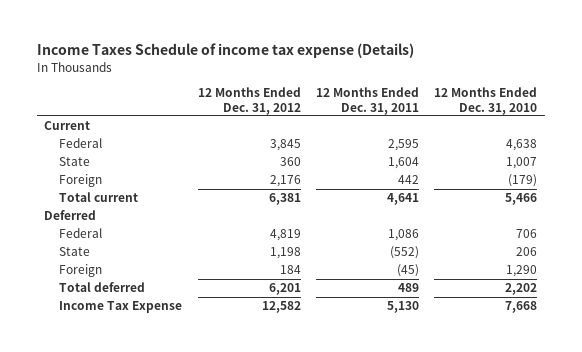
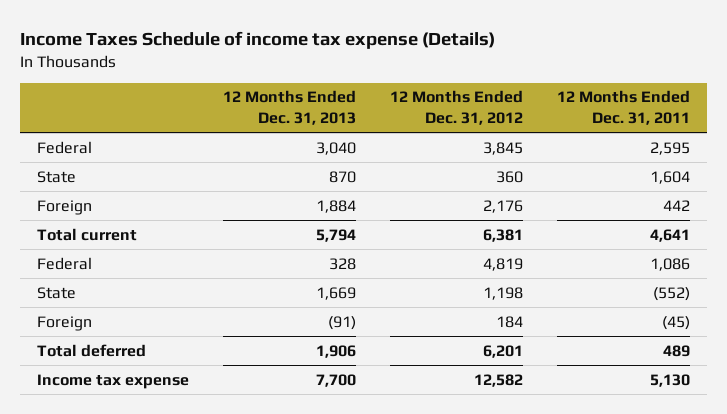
- | 12 Months Ended Dec. 31, 2012 | 12 Months Ended Dec. 31, 2011 | 12 Months Ended Dec. 31, 2010
+ | 12 Months Ended Dec. 31, 2013 | 12 Months Ended Dec. 31, 2012 | 12 Months Ended Dec. 31, 2011
- Current
- Deferred
- Income Tax Expense | 12,582 | 5,130 | 7,668
+ Income tax expense | 7,700 | 12,582 | 5,130

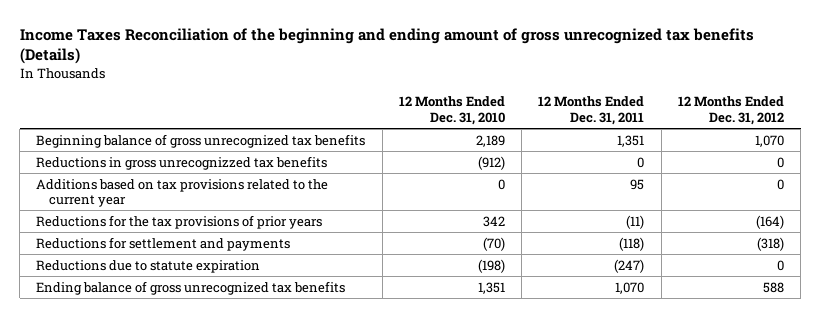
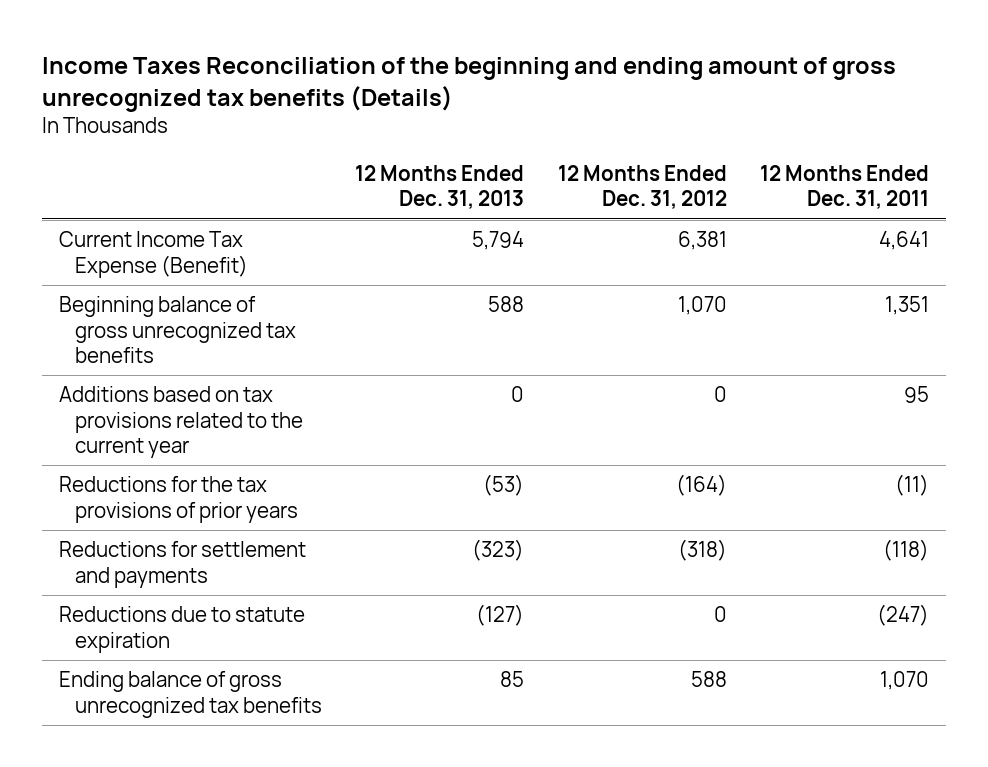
- | 12 Months Ended Dec. 31, 2010 | 12 Months Ended Dec. 31, 2011 | 12 Months Ended Dec. 31, 2012
+ | 12 Months Ended Dec. 31, 2013 | 12 Months Ended Dec. 31, 2012 | 12 Months Ended Dec. 31, 2011
+ Current Income Tax Expense (Benefit) | 5,794 | 6,381 | 4,641
- Reductions in gross unrecognizzed tax benefits | (912) | 0 | 0

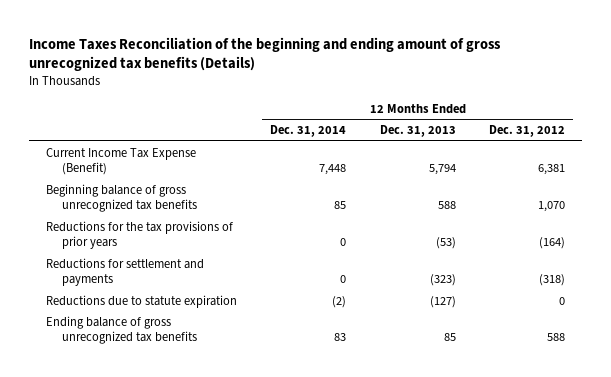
- | 12 Months Ended Dec. 31, 2013 | 12 Months Ended Dec. 31, 2012 | 12 Months Ended Dec. 31, 2011
+ | 12 Months Ended Dec. 31, 2014 | 12 Months Ended Dec. 31, 2013 | 12 Months Ended Dec. 31, 2012
- Additions based on tax provisions related to the current year | 0 | 0 | 95

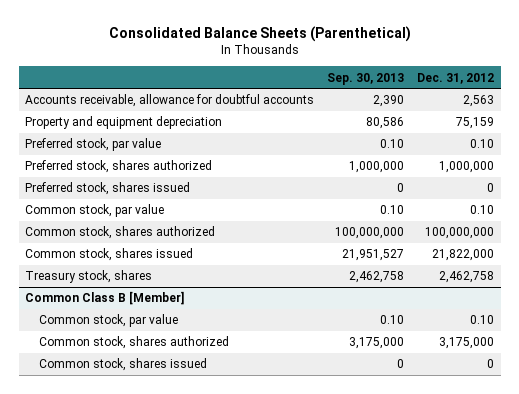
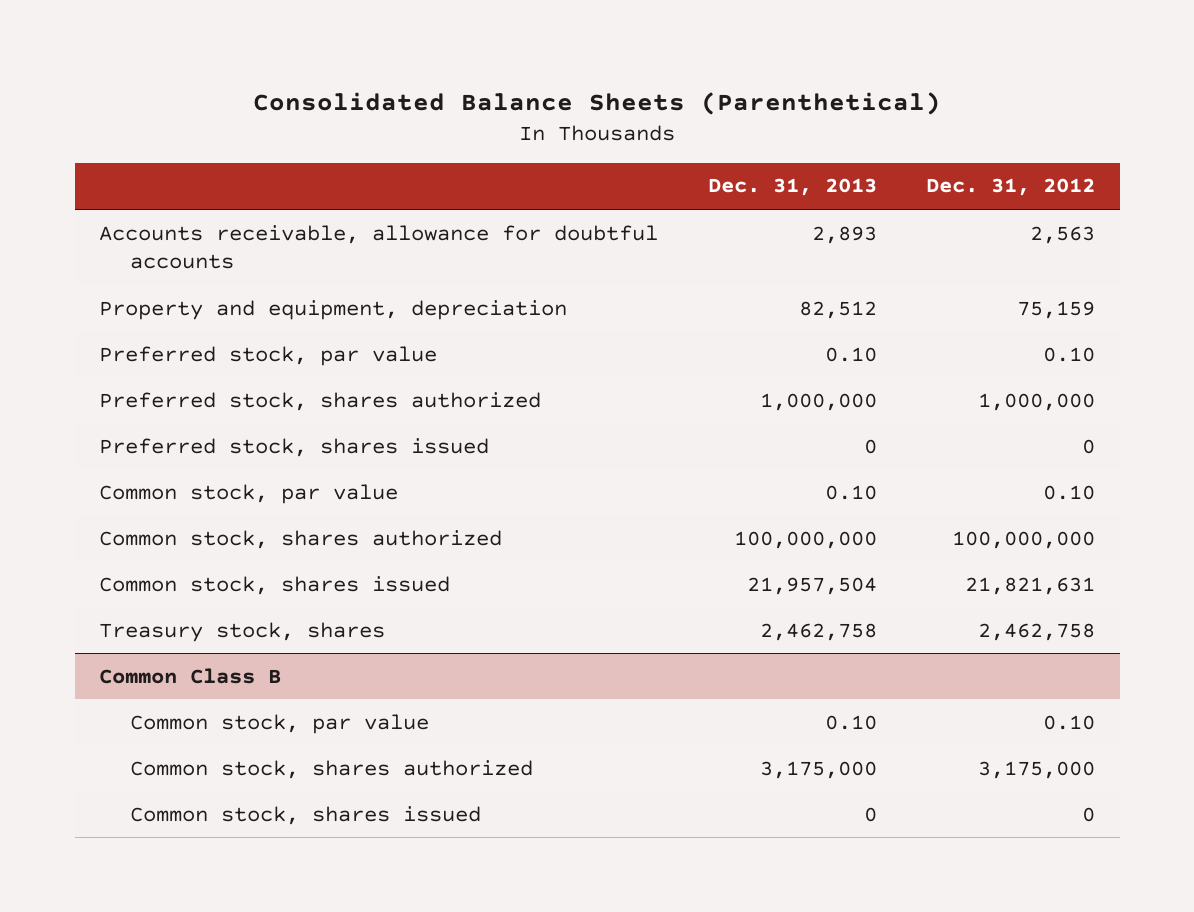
- | Sep. 30, 2013 | Dec. 31, 2012
+ | Dec. 31, 2013 | Dec. 31, 2012
- Property and equipment depreciation | 80,586 | 75,159
+ Property and equipment, depreciation | 82,512 | 75,159
- Common stock, shares issued | 21,951,527 | 21,822,000
+ Common stock, shares issued | 21,957,504 | 21,821,631
- Common Class B [Member]
+ Common Class B

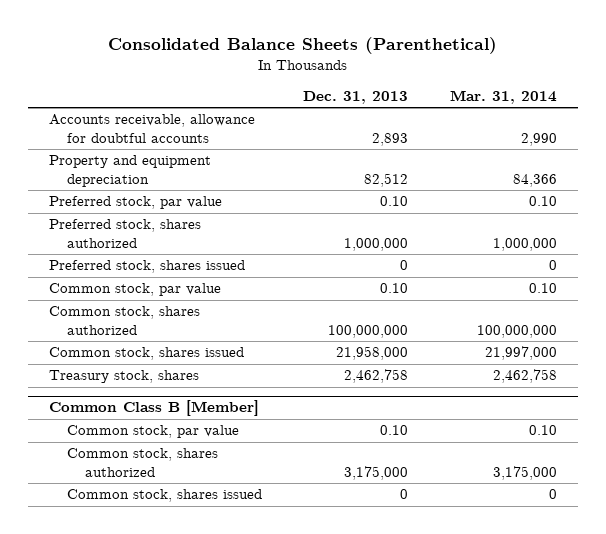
- | Dec. 31, 2013 | Dec. 31, 2012
+ | Dec. 31, 2013 | Mar. 31, 2014
- Property and equipment, depreciation | 82,512 | 75,159
+ Property and equipment depreciation | 82,512 | 84,366
- Common stock, shares issued | 21,957,504 | 21,821,631
+ Common stock, shares issued | 21,958,000 | 21,997,000
- Common Class B
+ Common Class B [Member]

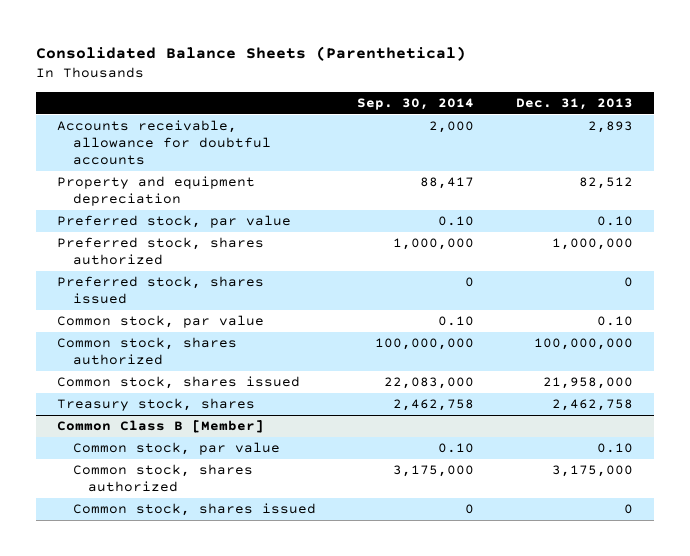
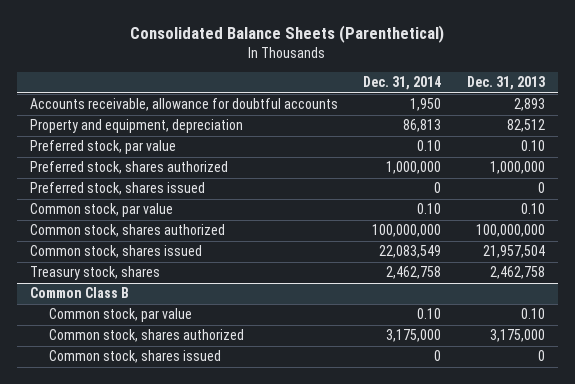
- | Sep. 30, 2014 | Dec. 31, 2013
+ | Dec. 31, 2014 | Dec. 31, 2013
- Property and equipment depreciation | 88,417 | 82,512
+ Property and equipment, depreciation | 86,813 | 82,512
- Common stock, shares issued | 22,083,000 | 21,958,000
+ Common stock, shares issued | 22,083,549 | 21,957,504
- Common Class B [Member]
+ Common Class B

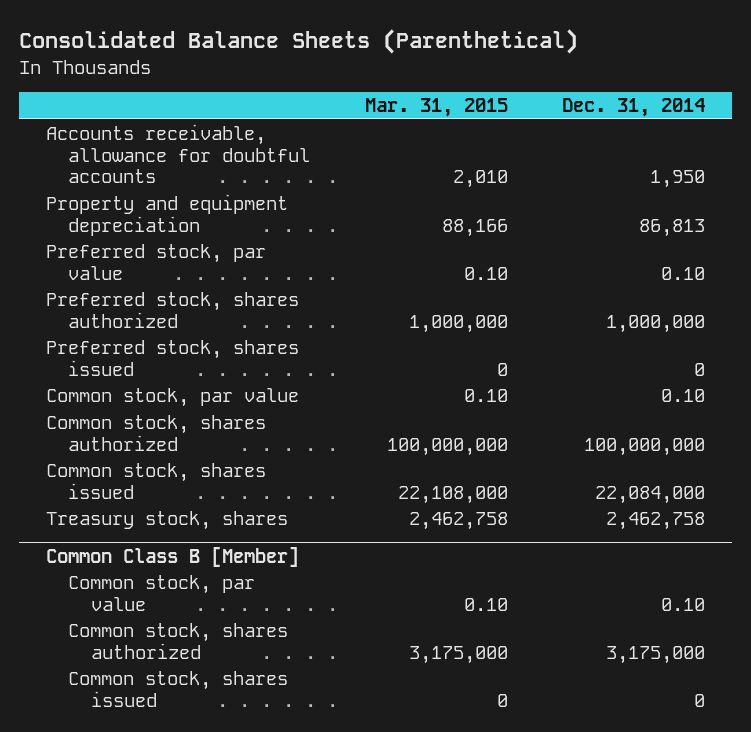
- | Dec. 31, 2014 | Dec. 31, 2013
+ | Mar. 31, 2015 | Dec. 31, 2014
- Property and equipment, depreciation | 86,813 | 82,512
+ Property and equipment depreciation | 88,166 | 86,813
- Common stock, shares issued | 22,083,549 | 21,957,504
+ Common stock, shares issued | 22,108,000 | 22,084,000
- Common Class B
+ Common Class B [Member]

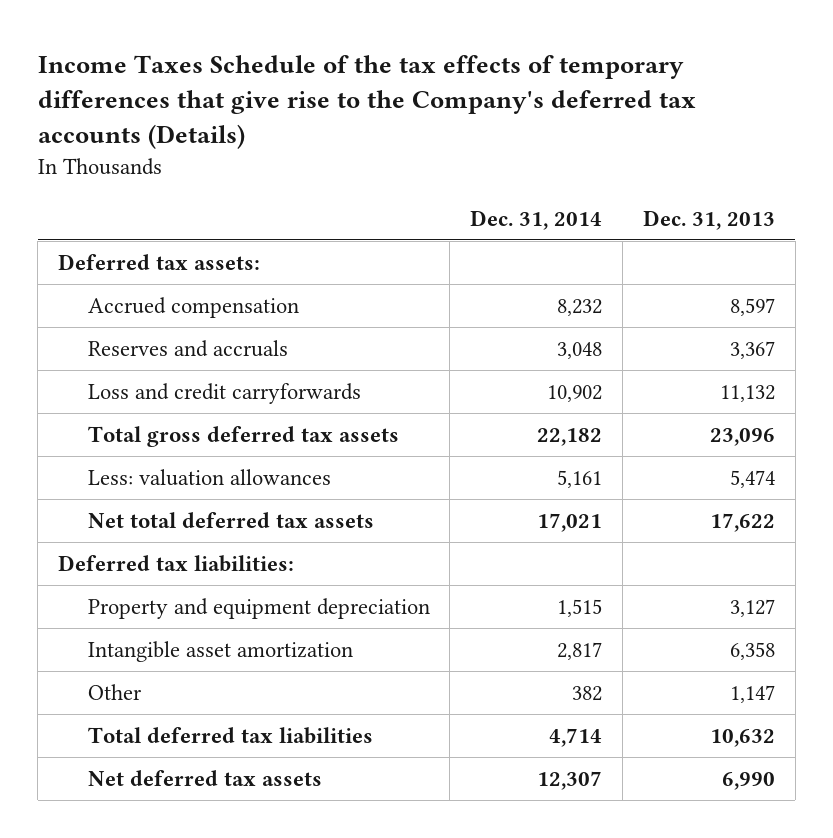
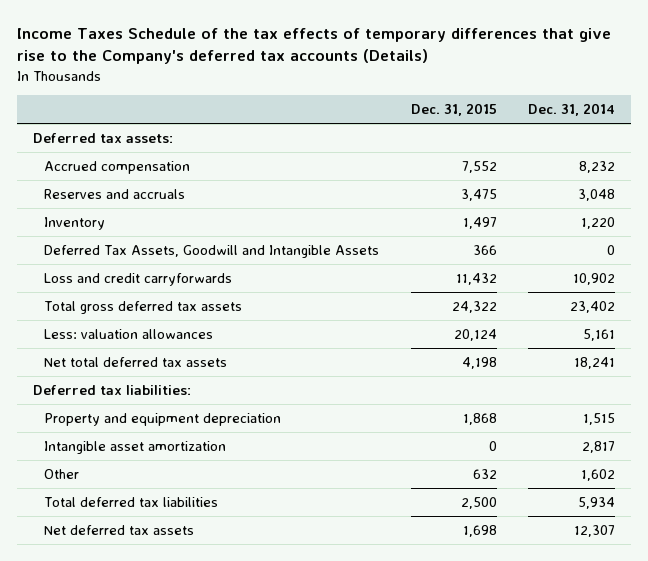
- | Dec. 31, 2014 | Dec. 31, 2013
+ | Dec. 31, 2015 | Dec. 31, 2014
+ Inventory | 1,497 | 1,220
+ Deferred Tax Assets, Goodwill and Intangible Assets | 366 | 0
- Total gross deferred tax assets | 22,182 | 23,096
+ Total gross deferred tax assets | 24,322 | 23,402
- Net total deferred tax assets | 17,021 | 17,622
+ Net total deferred tax assets | 4,198 | 18,241
- Other | 382 | 1,147
- Total deferred tax liabilities | 4,714 | 10,632
+ Other | 632 | 1,602
+ Total deferred tax liabilities | 2,500 | 5,934

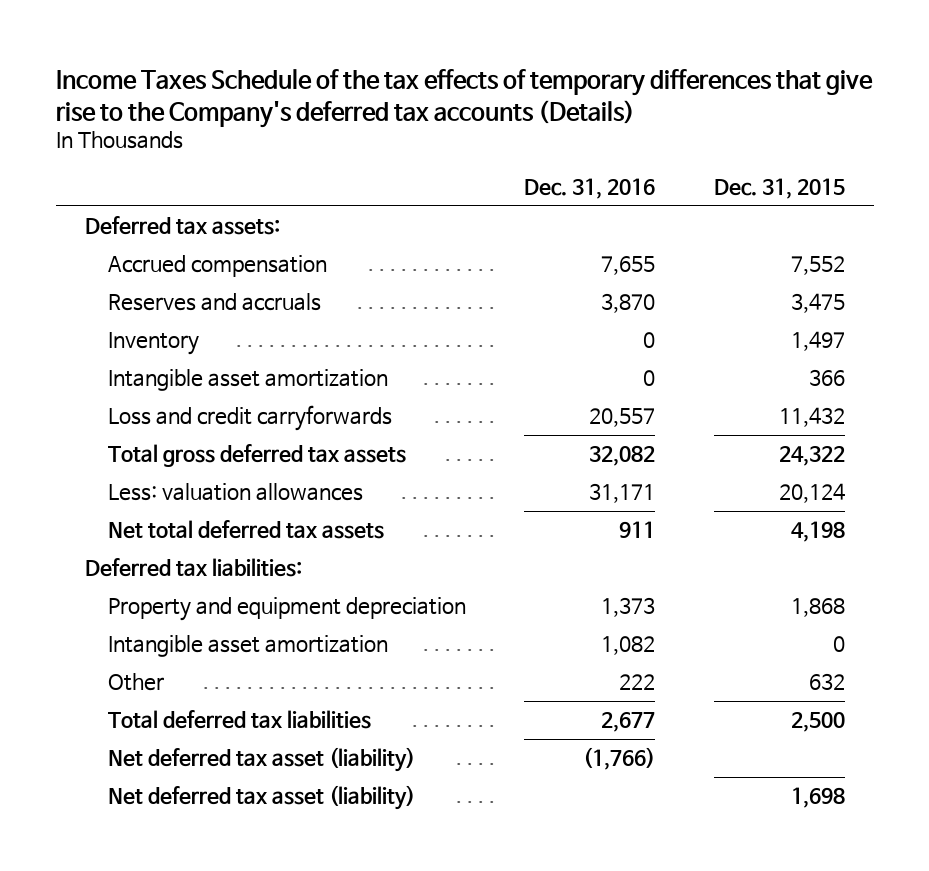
- | Dec. 31, 2015 | Dec. 31, 2014
+ | Dec. 31, 2016 | Dec. 31, 2015
- Deferred Tax Assets, Goodwill and Intangible Assets | 366 | 0
+ Intangible asset amortization | 0 | 366
- Net deferred tax assets | 1,698 | 12,307
+ Net deferred tax asset (liability) | (1,766) |
+ Net deferred tax asset (liability) | | 1,698

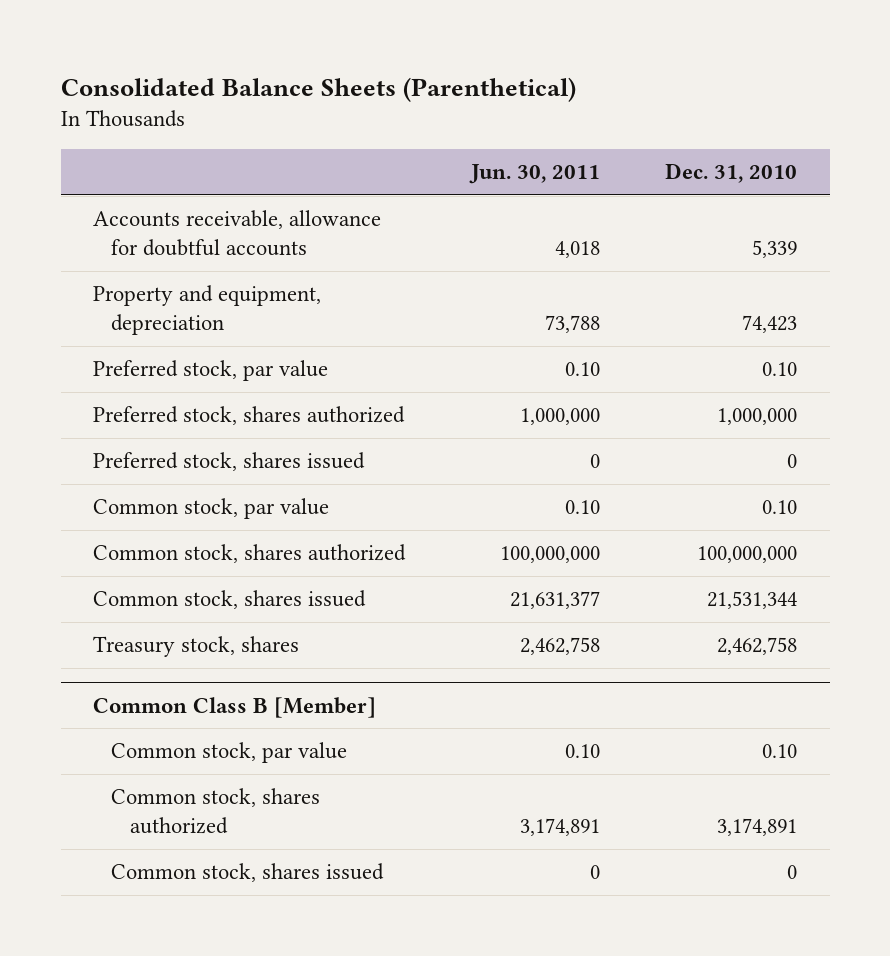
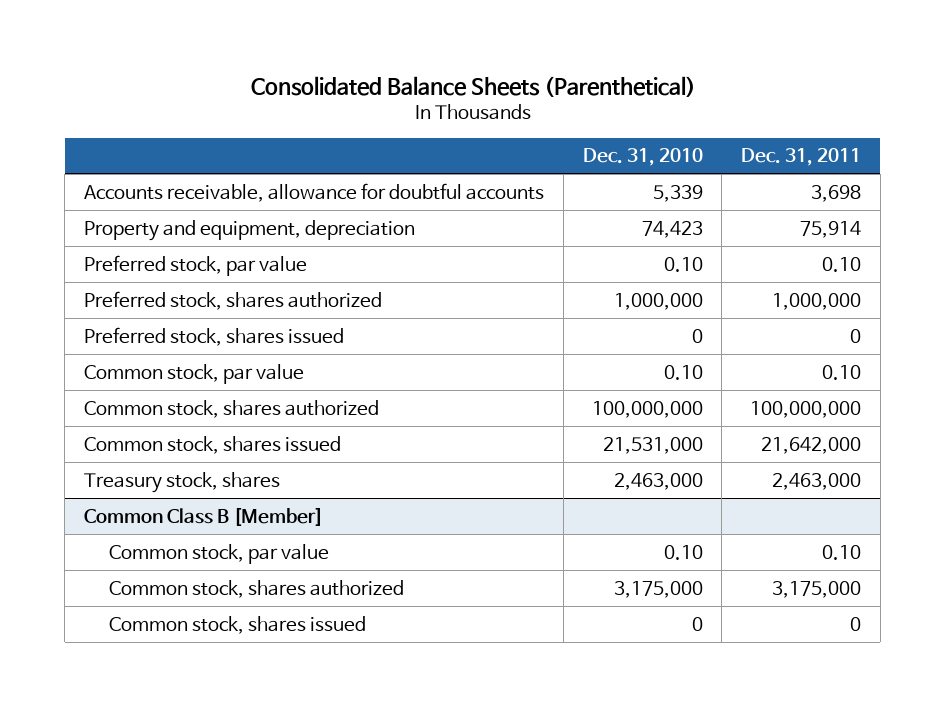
- | Jun. 30, 2011 | Dec. 31, 2010
+ | Dec. 31, 2010 | Dec. 31, 2011
- Common stock, shares issued | 21,631,377 | 21,531,344
- Treasury stock, shares | 2,462,758 | 2,462,758
+ Common stock, shares issued | 21,531,000 | 21,642,000
+ Treasury stock, shares | 2,463,000 | 2,463,000
@ Common Class B [Member]
- Common stock, shares authorized | 3,174,891 | 3,174,891
+ Common stock, shares authorized | 3,175,000 | 3,175,000

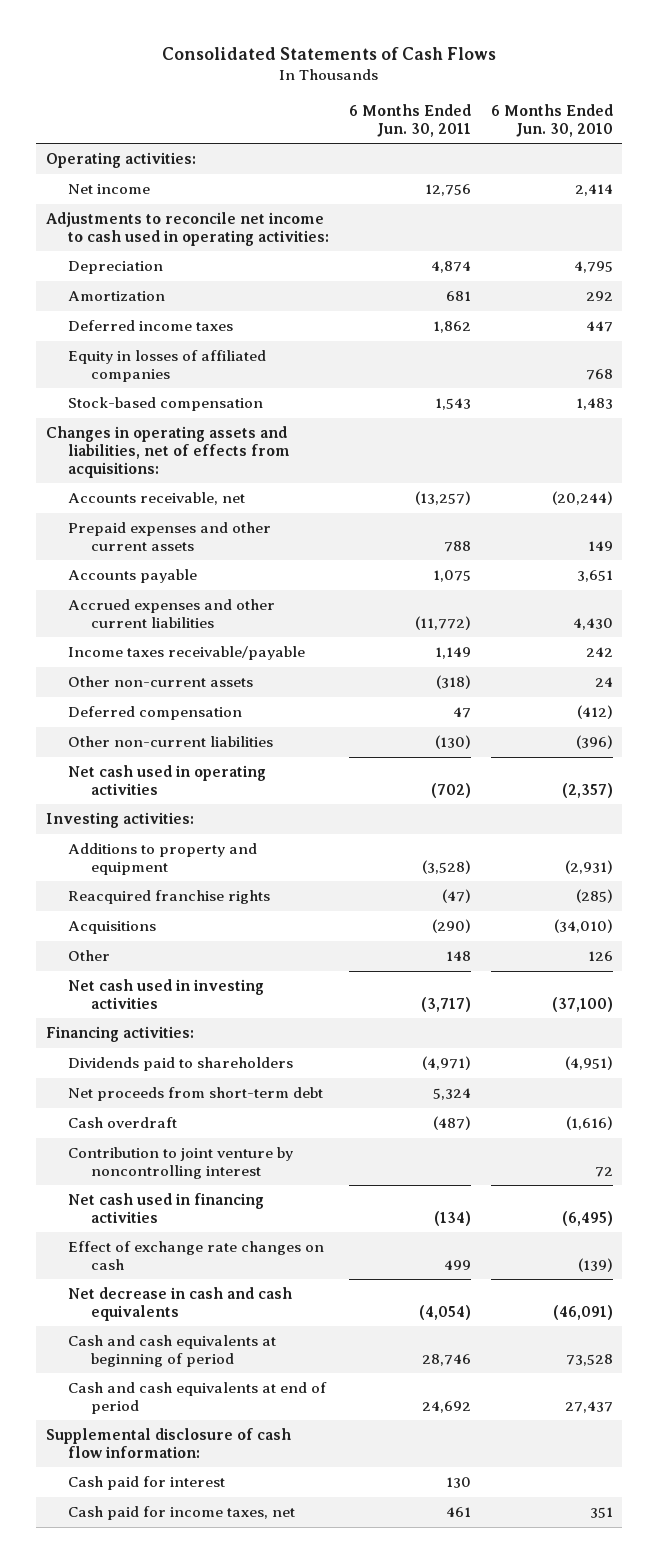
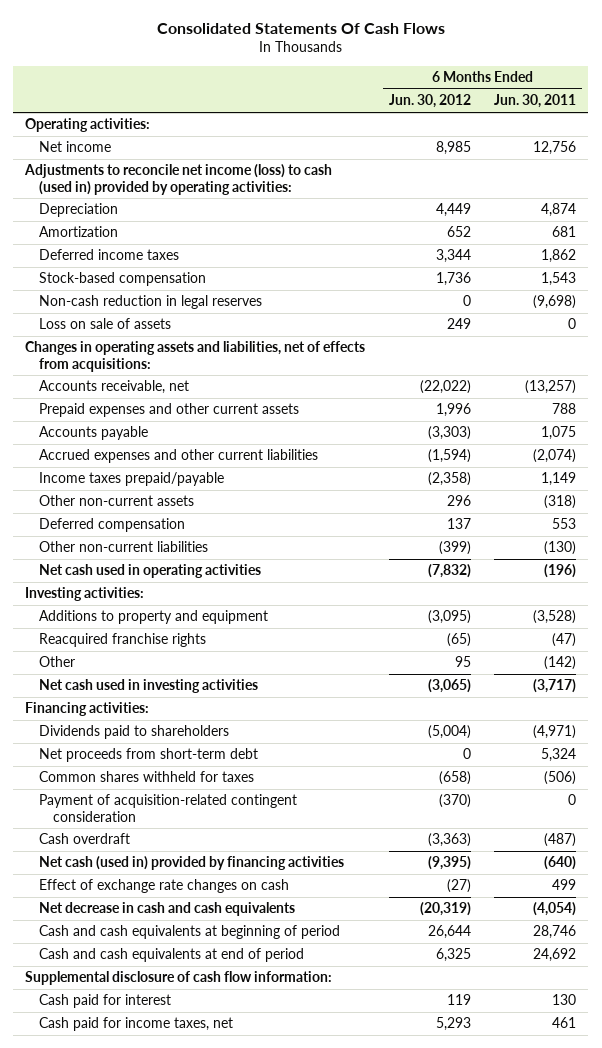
- Consolidated Statements of Cash Flows
+ Consolidated Statements Of Cash Flows
- | 6 Months Ended Jun. 30, 2011 | 6 Months Ended Jun. 30, 2010
+ | 6 Months Ended Jun. 30, 2012 | 6 Months Ended Jun. 30, 2011
- Adjustments to reconcile net income to cash used in operating activities:
+ Adjustments to reconcile net income (loss) to cash (used in) provided by operating activities:
- Equity in losses of affiliated companies | | 768
+ Non-cash reduction in legal reserves | 0 | (9,698)
+ Loss on sale of assets | 249 | 0
- Accrued expenses and other current liabilities | (11,772) | 4,430
- Income taxes receivable/payable | 1,149 | 242
+ Accrued expenses and other current liabilities | (1,594) | (2,074)
+ Income taxes prepaid/payable | (2,358) | 1,149
- Deferred compensation | 47 | (412)
+ Deferred compensation | 137 | 553
- Net cash used in operating activities | (702) | (2,357)
+ Net cash used in operating activities | (7,832) | (196)
- Acquisitions | (290) | (34,010)
- Other | 148 | 126
+ Other | 95 | (142)
+ Common shares withheld for taxes | (658) | (506)
+ Payment of acquisition-related contingent consideration | (370) | 0
- Contribution to joint venture by noncontrolling interest | | 72
- Net cash used in financing activities | (134) | (6,495)
+ Net cash (used in) provided by financing activities | (9,395) | (640)

